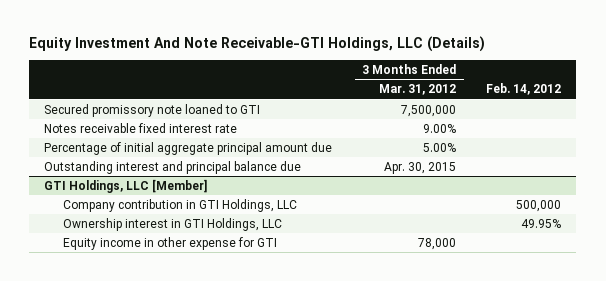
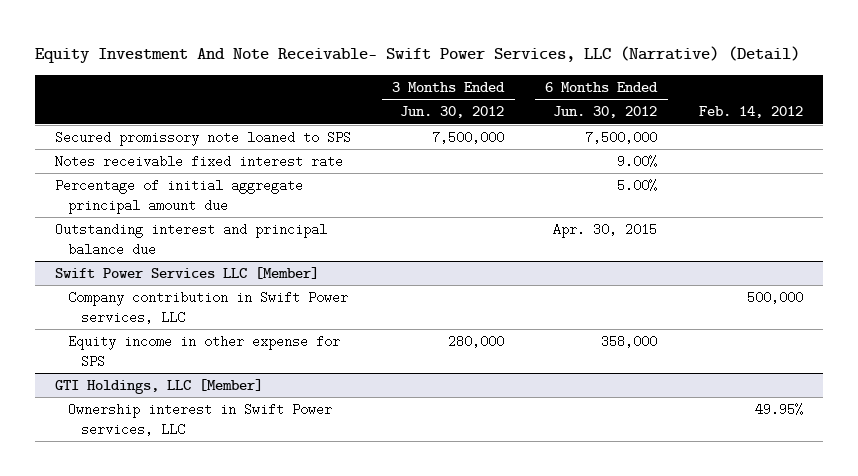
- Equity Investment And Note Receivable-GTI Holdings, LLC (Details)
+ Equity Investment And Note Receivable- Swift Power Services, LLC (Narrative) (Detail)
- | 3 Months Ended Mar. 31, 2012 | Feb. 14, 2012
+ | 3 Months Ended Jun. 30, 2012 | 6 Months Ended Jun. 30, 2012 | Feb. 14, 2012
- Secured promissory note loaned to GTI | 7,500,000 |
+ Secured promissory note loaned to SPS | 7,500,000 | 7,500,000 |
+ Swift Power Services LLC [Member]
+ Company contribution in Swift Power services, LLC | | | 500,000
+ Equity income in other expense for SPS | 280,000 | 358,000 |
@ GTI Holdings, LLC [Member]
- Company contribution in GTI Holdings, LLC | | 500,000
- Ownership interest in GTI Holdings, LLC | | 49.95%
- Equity income in other expense for GTI | 78,000 |
+ Ownership interest in Swift Power services, LLC | | | 49.95%

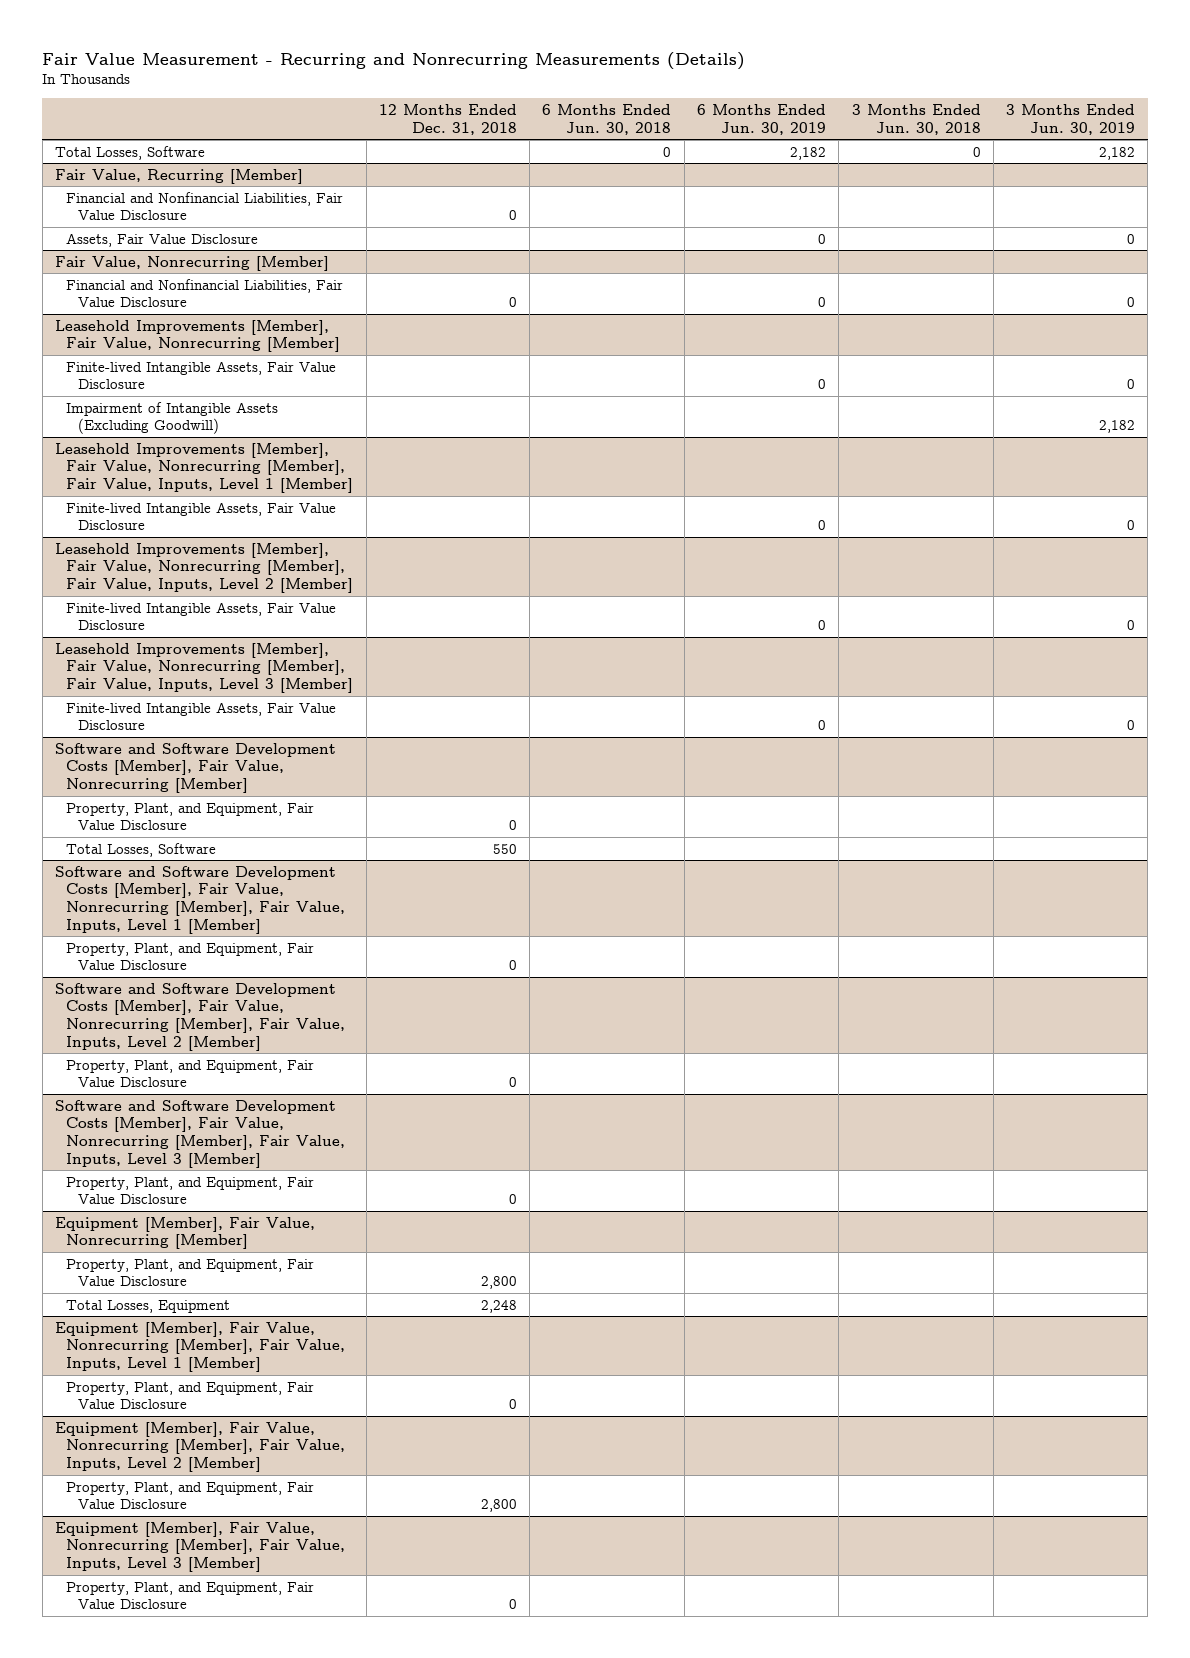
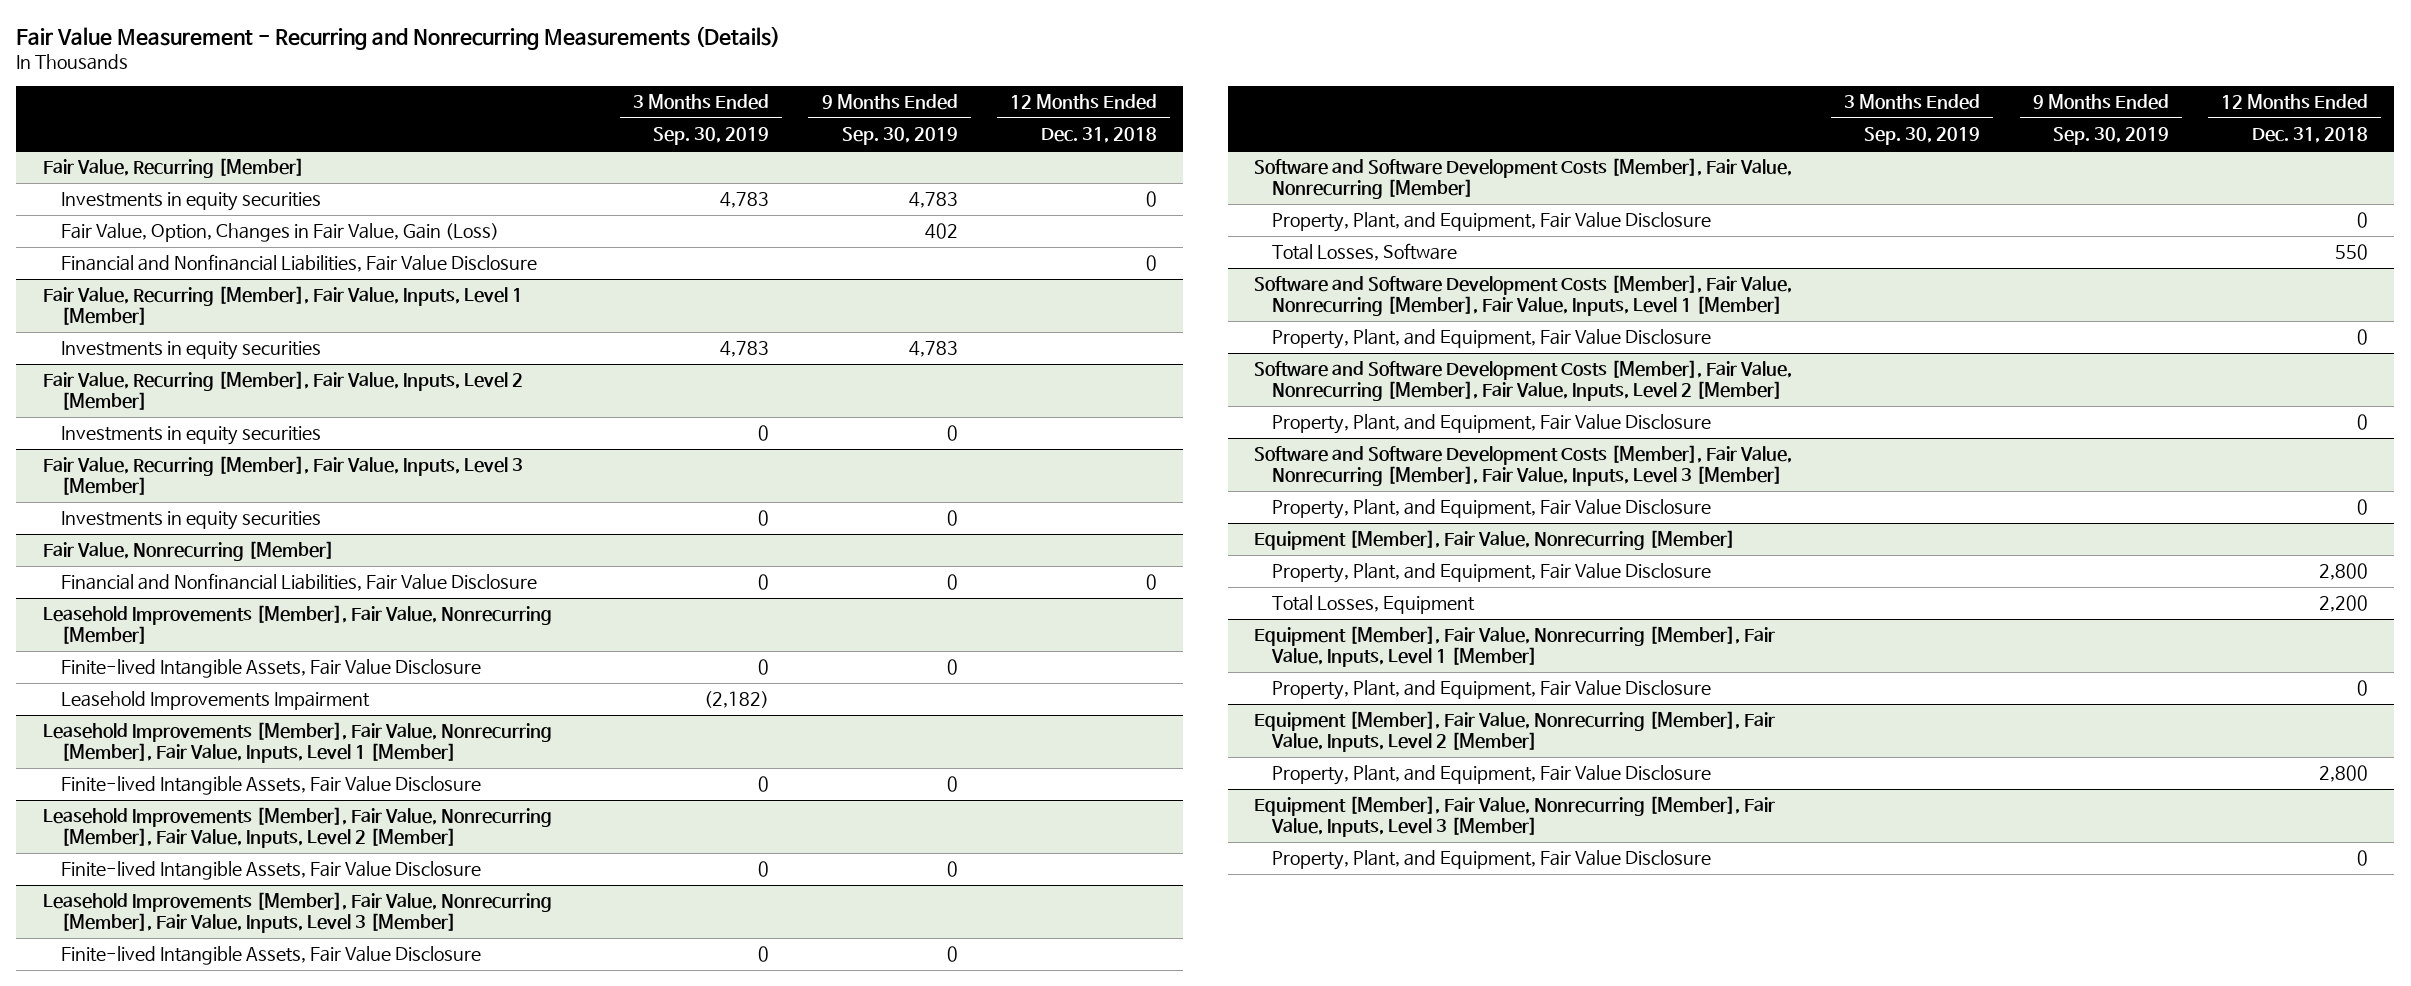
- | 12 Months Ended Dec. 31, 2018 | 6 Months Ended Jun. 30, 2018 | 6 Months Ended Jun. 30, 2019 | 3 Months Ended Jun. 30, 2018 | 3 Months Ended Jun. 30, 2019
+ | 3 Months Ended Sep. 30, 2019 | 9 Months Ended Sep. 30, 2019 | 12 Months Ended Dec. 31, 2018
- Total Losses, Software | | 0 | 2,182 | 0 | 2,182
@ Fair Value, Recurring [Member]
+ Investments in equity securities | 4,783 | 4,783 | 0
+ Fair Value, Option, Changes in Fair Value, Gain (Loss) | | 402 |
- Assets, Fair Value Disclosure | | | 0 | | 0
+ Fair Value, Recurring [Member], Fair Value, Inputs, Level 1 [Member]
+ Investments in equity securities | 4,783 | 4,783 |
+ Fair Value, Recurring [Member], Fair Value, Inputs, Level 2 [Member]
+ Investments in equity securities | 0 | 0 |
+ Fair Value, Recurring [Member], Fair Value, Inputs, Level 3 [Member]
+ Investments in equity securities | 0 | 0 |
@ Leasehold Improvements [Member], Fair Value, Nonrecurring [Member]
- Impairment of Intangible Assets (Excluding Goodwill) | | | | | 2,182
+ Leasehold Improvements Impairment | (2,182) | |
@ Equipment [Member], Fair Value, Nonrecurring [Member]
- Total Losses, Equipment | 2,248 | | | |
+ Total Losses, Equipment | | | 2,200

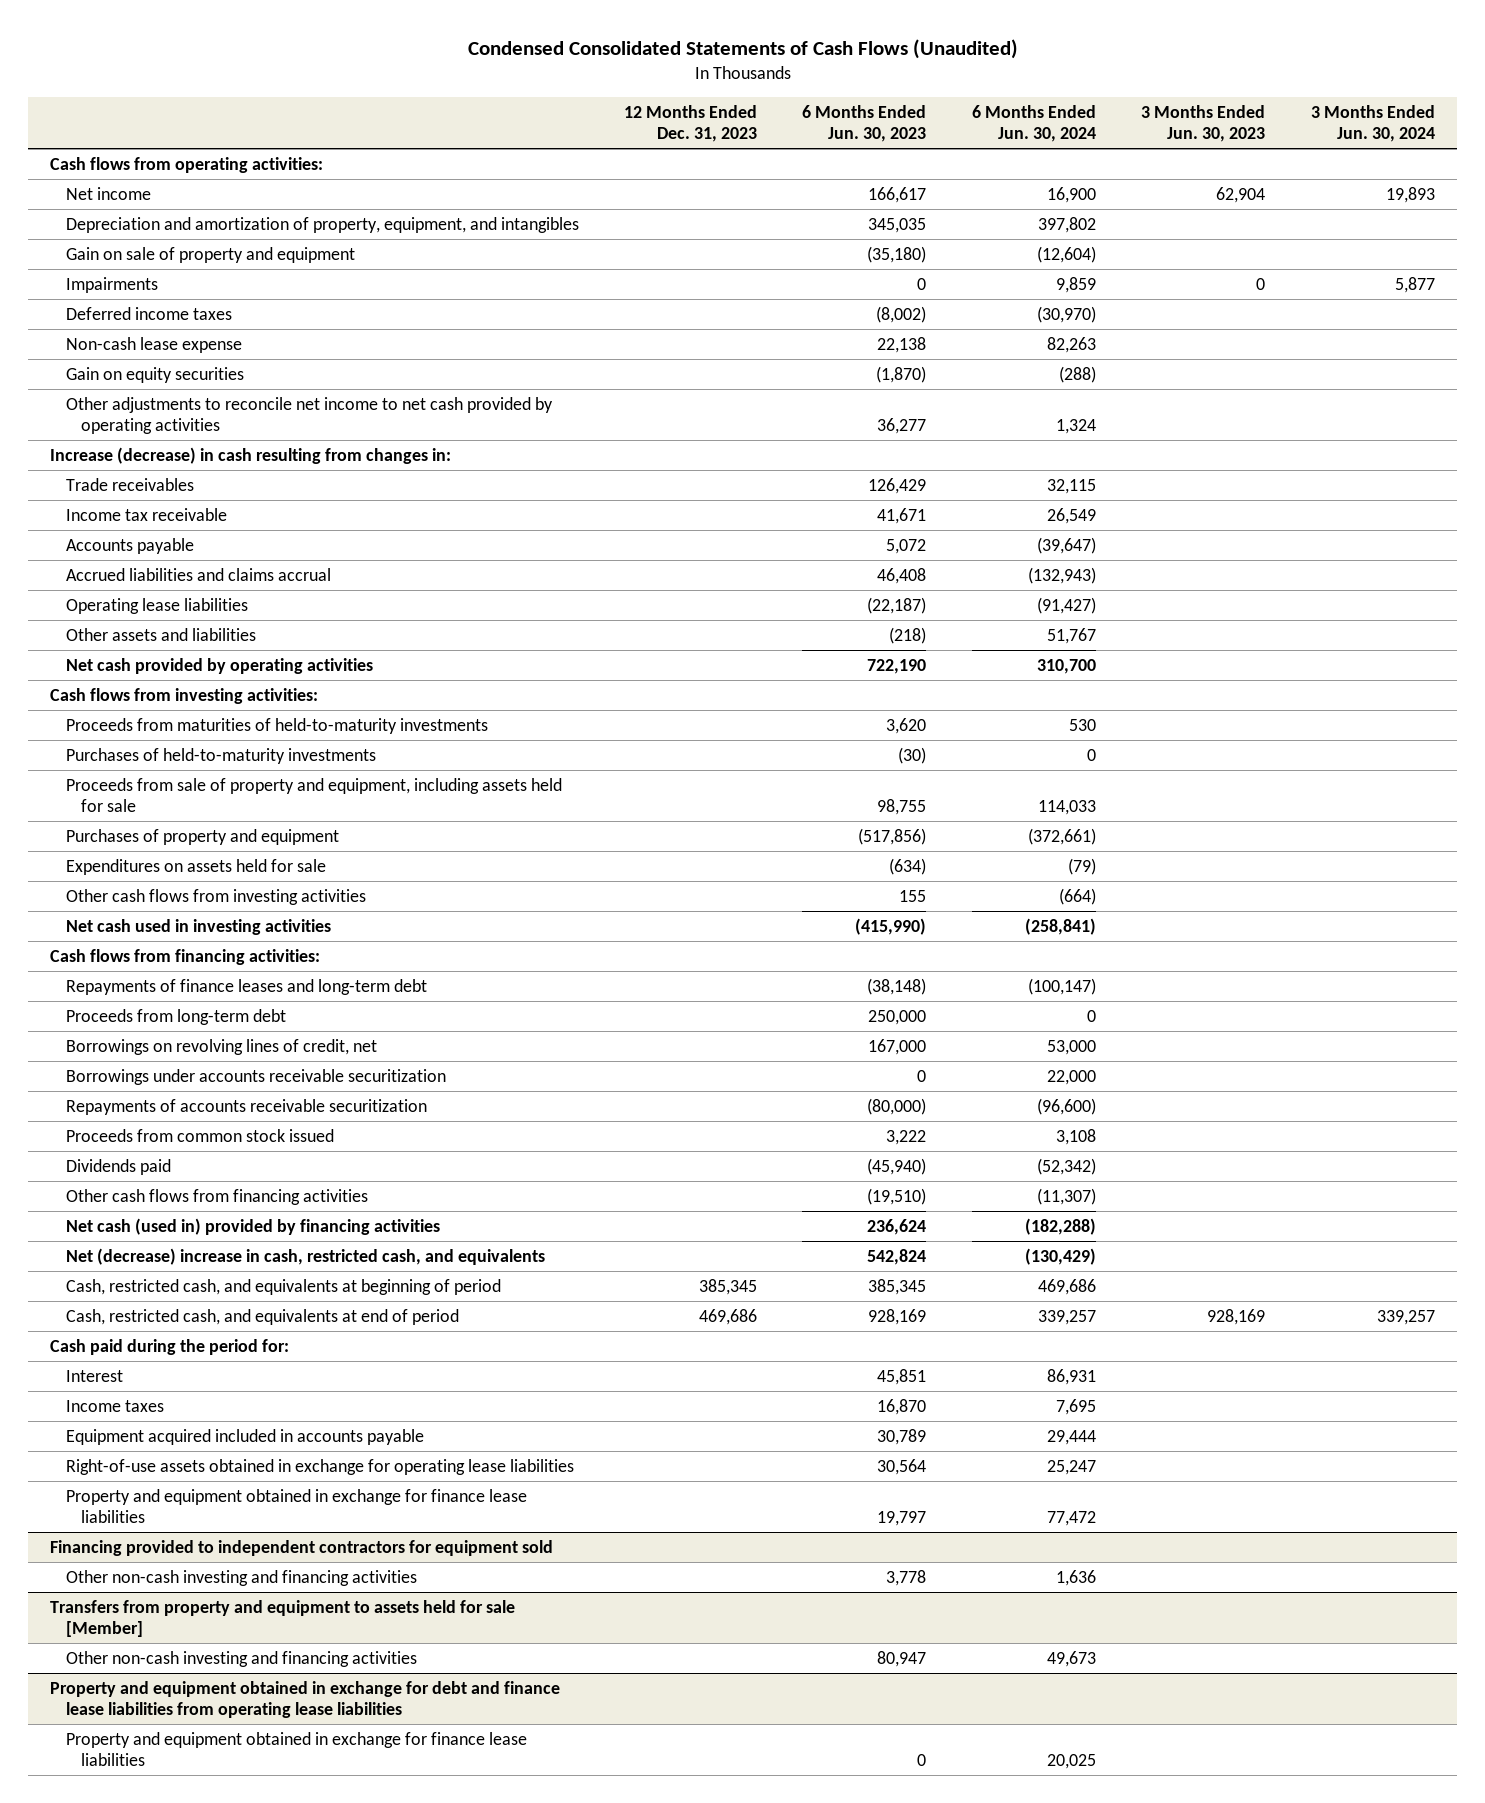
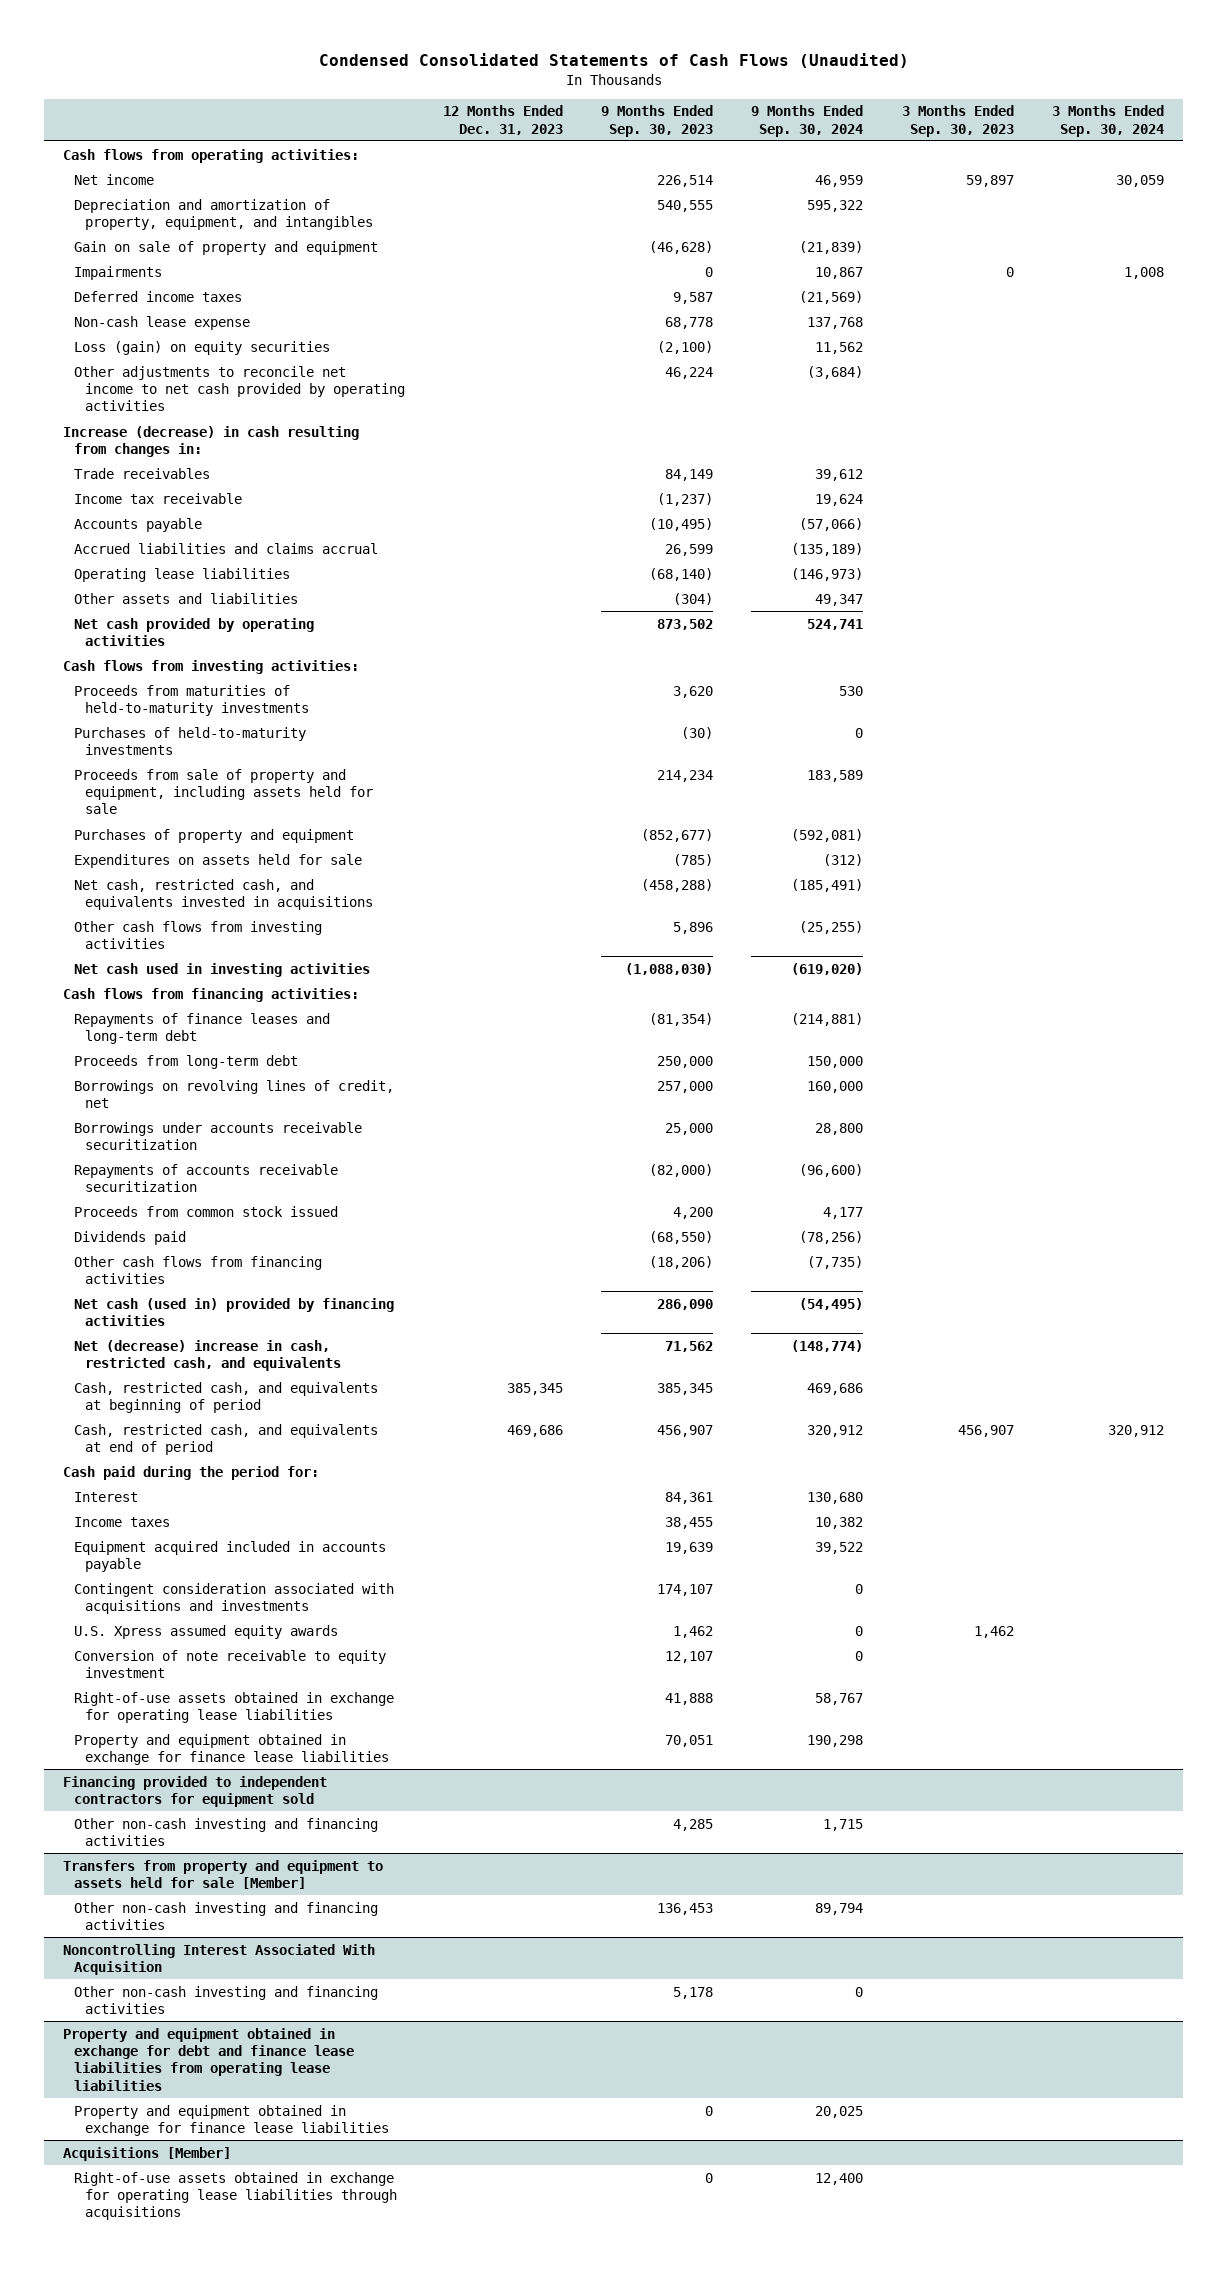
- | 12 Months Ended Dec. 31, 2023 | 6 Months Ended Jun. 30, 2023 | 6 Months Ended Jun. 30, 2024 | 3 Months Ended Jun. 30, 2023 | 3 Months Ended Jun. 30, 2024
+ | 12 Months Ended Dec. 31, 2023 | 9 Months Ended Sep. 30, 2023 | 9 Months Ended Sep. 30, 2024 | 3 Months Ended Sep. 30, 2023 | 3 Months Ended Sep. 30, 2024
- Gain on equity securities | | (1,870) | (288) | |
+ Loss (gain) on equity securities | | (2,100) | 11,562 | |
+ Net cash, restricted cash, and equivalents invested in acquisitions | | (458,288) | (185,491) | |
+ Contingent consideration associated with acquisitions and investments | | 174,107 | 0 | |
+ U.S. Xpress assumed equity awards | | 1,462 | 0 | 1,462 |
+ Conversion of note receivable to equity investment | | 12,107 | 0 | |
+ Noncontrolling Interest Associated With Acquisition
+ Other non-cash investing and financing activities | | 5,178 | 0 | |
+ Acquisitions [Member]
+ Right-of-use assets obtained in exchange for operating lease liabilities through acquisitions | | 0 | 12,400 | |

